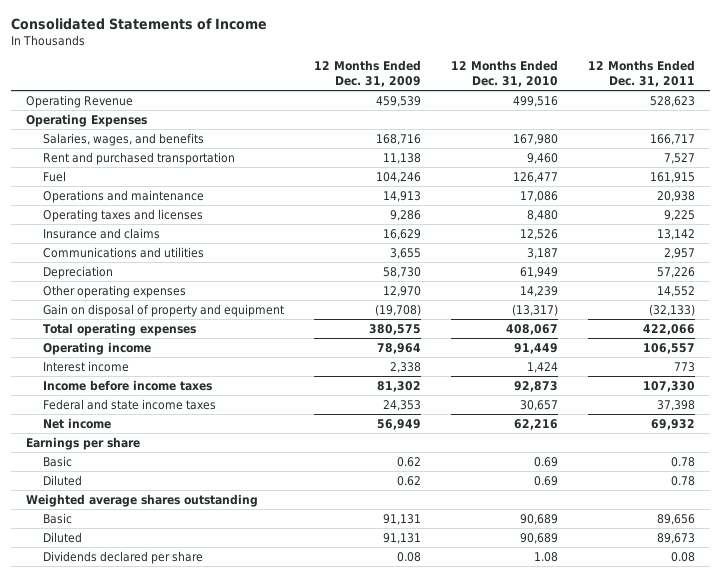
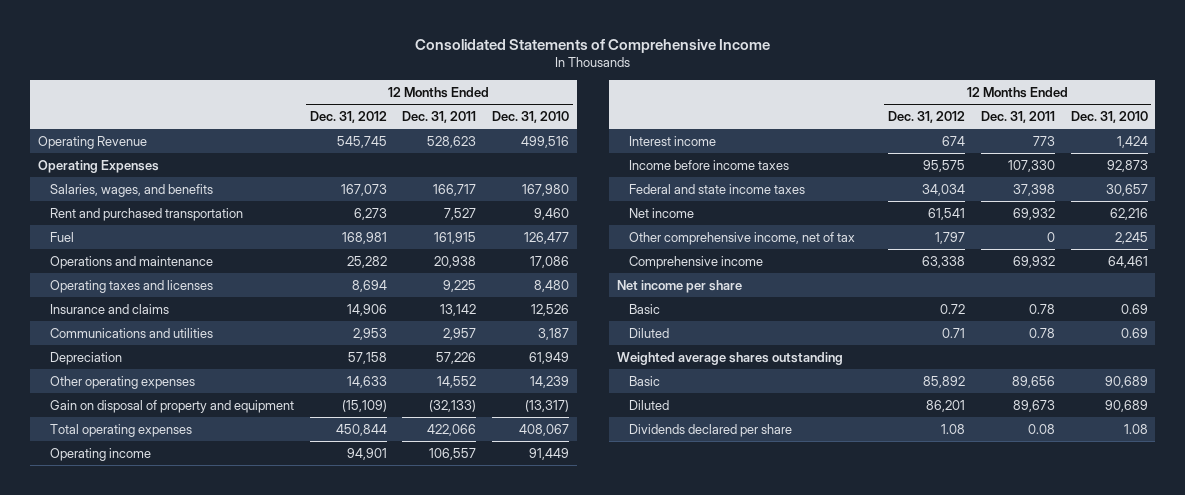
- Consolidated Statements of Income
+ Consolidated Statements of Comprehensive Income
- | 12 Months Ended Dec. 31, 2009 | 12 Months Ended Dec. 31, 2010 | 12 Months Ended Dec. 31, 2011
+ | 12 Months Ended Dec. 31, 2012 | 12 Months Ended Dec. 31, 2011 | 12 Months Ended Dec. 31, 2010
- Earnings per share
+ Other comprehensive income, net of tax | 1,797 | 0 | 2,245
+ Comprehensive income | 63,338 | 69,932 | 64,461
+ Net income per share

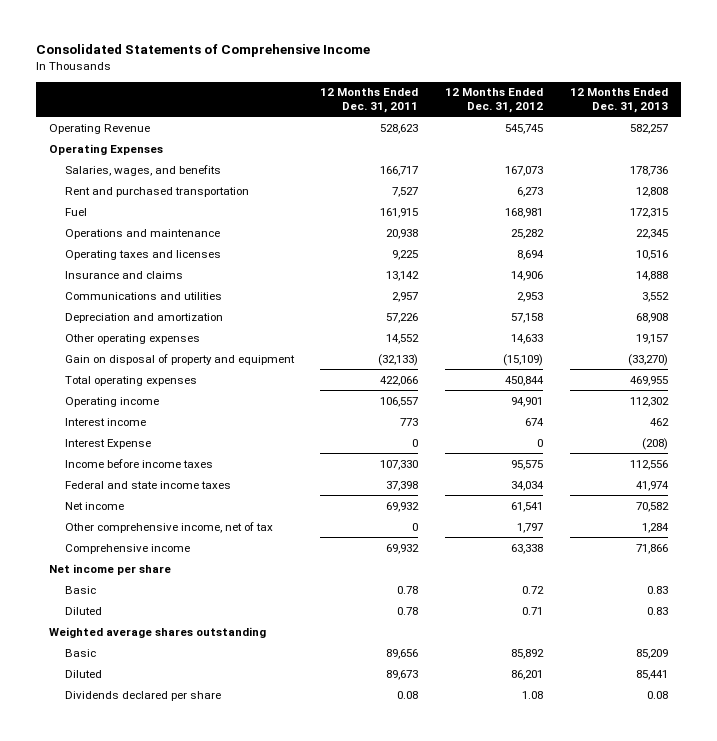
- | 12 Months Ended Dec. 31, 2012 | 12 Months Ended Dec. 31, 2011 | 12 Months Ended Dec. 31, 2010
+ | 12 Months Ended Dec. 31, 2011 | 12 Months Ended Dec. 31, 2012 | 12 Months Ended Dec. 31, 2013
- Depreciation | 57,158 | 57,226 | 61,949
+ Depreciation and amortization | 57,226 | 57,158 | 68,908
+ Interest Expense | 0 | 0 | (208)

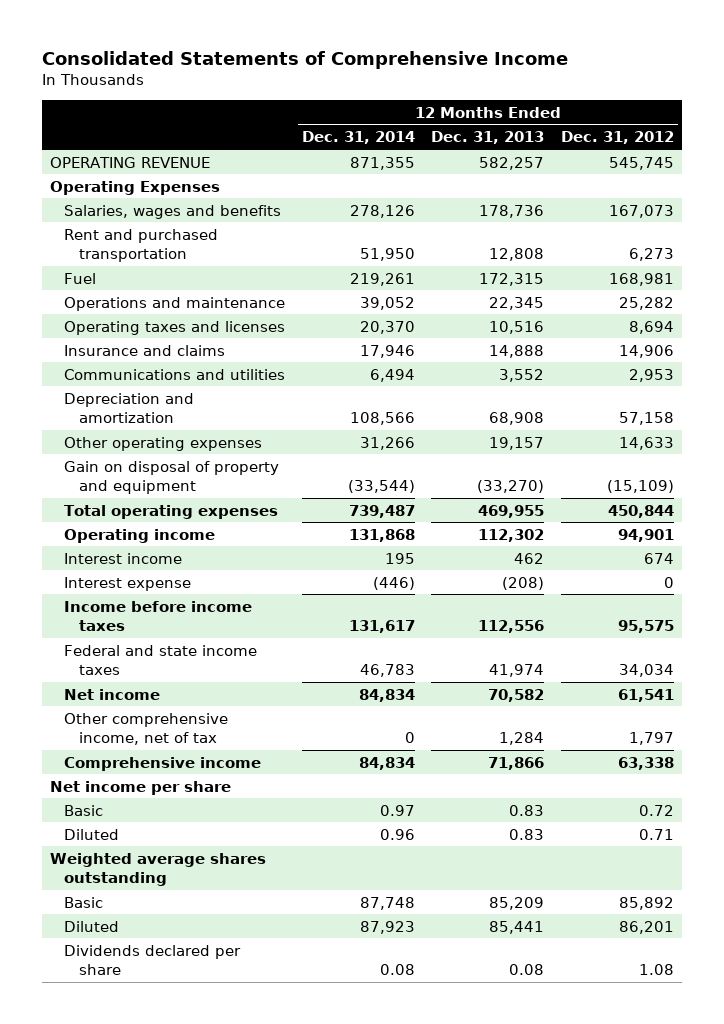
- | 12 Months Ended Dec. 31, 2011 | 12 Months Ended Dec. 31, 2012 | 12 Months Ended Dec. 31, 2013
+ | 12 Months Ended Dec. 31, 2014 | 12 Months Ended Dec. 31, 2013 | 12 Months Ended Dec. 31, 2012
- Operating Revenue | 528,623 | 545,745 | 582,257
+ OPERATING REVENUE | 871,355 | 582,257 | 545,745
- Salaries, wages, and benefits | 166,717 | 167,073 | 178,736
+ Salaries, wages and benefits | 278,126 | 178,736 | 167,073
- Interest Expense | 0 | 0 | (208)
+ Interest expense | (446) | (208) | 0

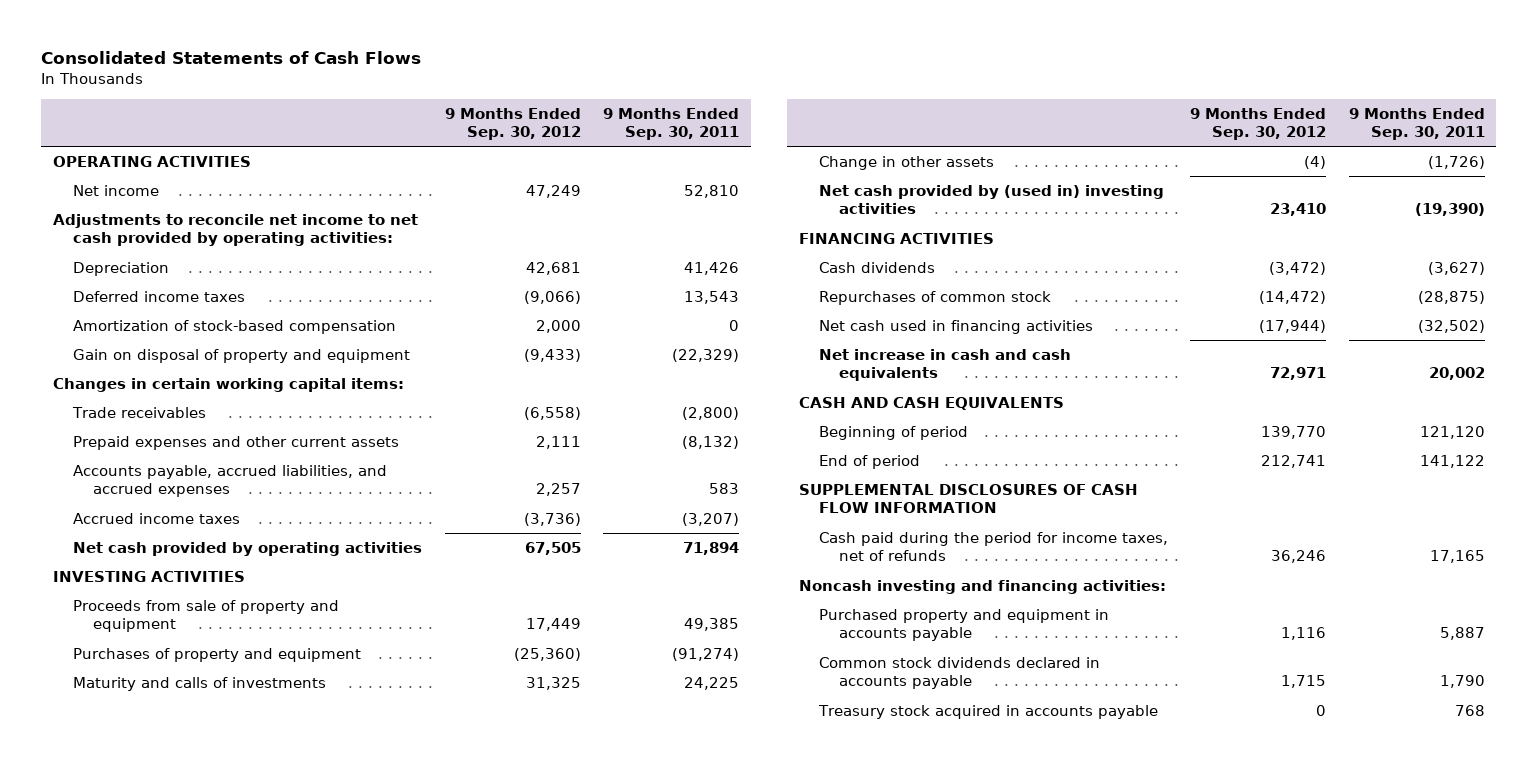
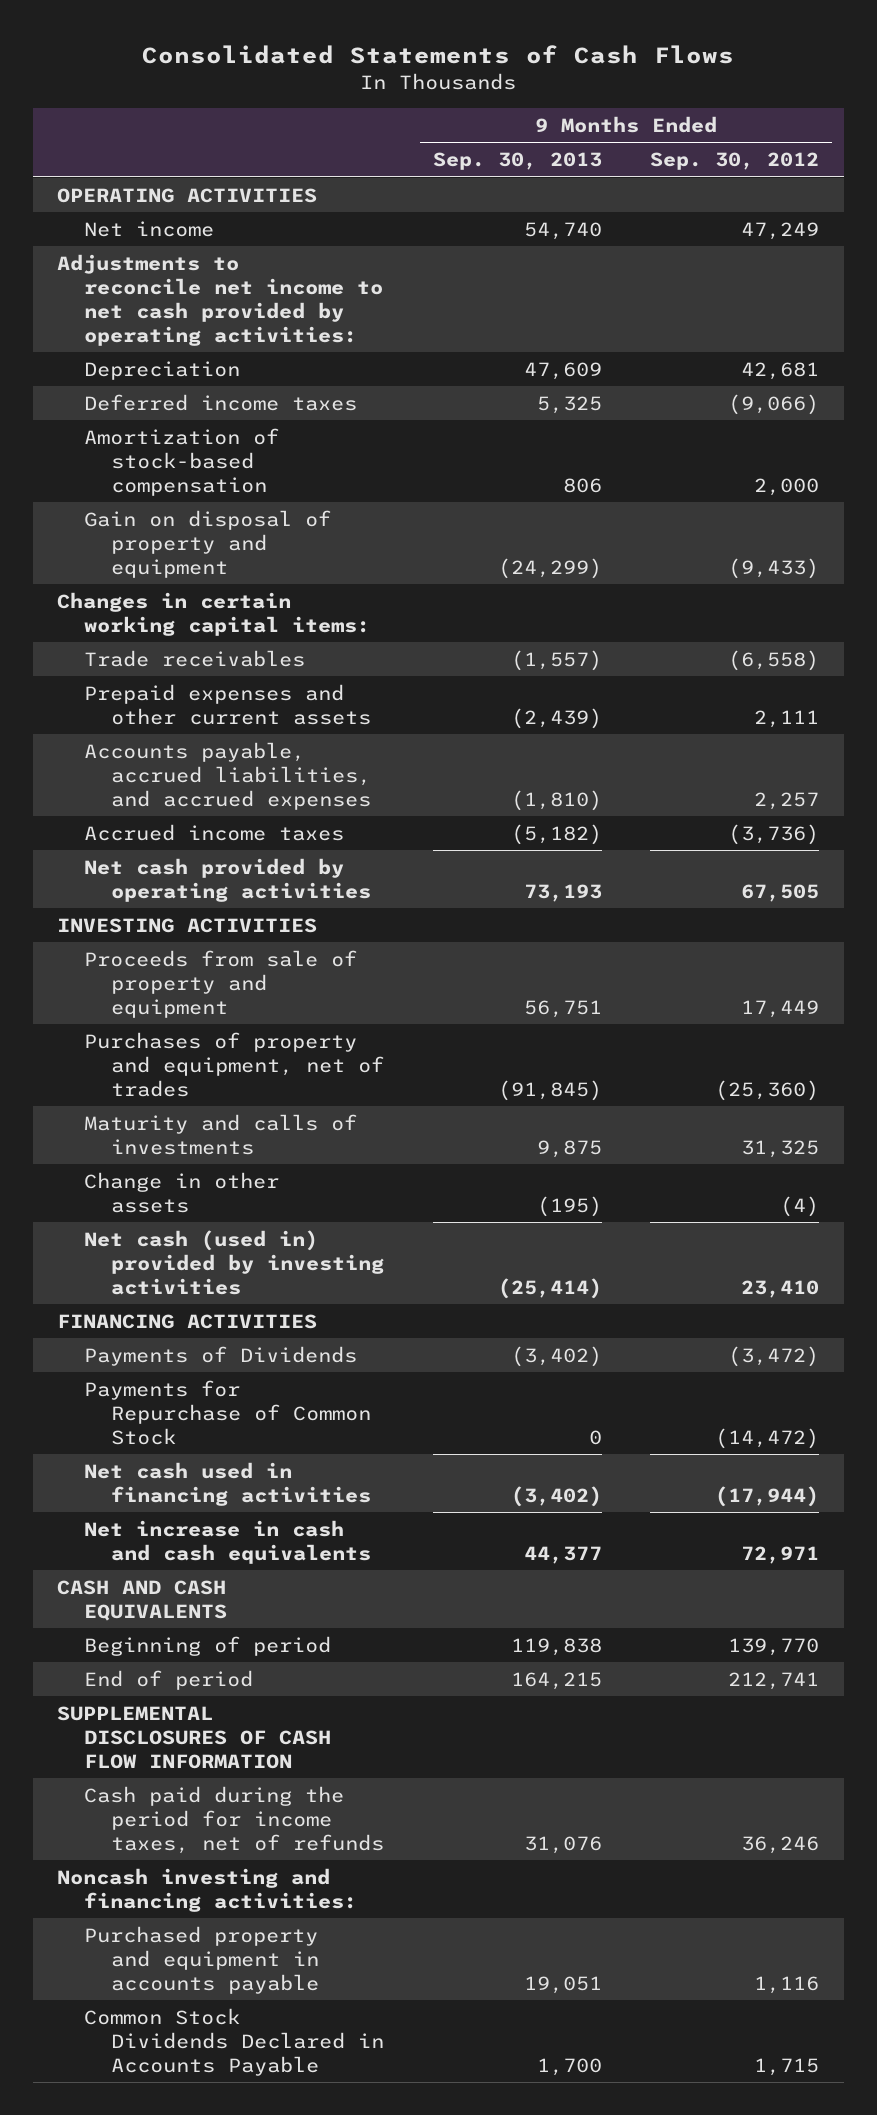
- | 9 Months Ended Sep. 30, 2012 | 9 Months Ended Sep. 30, 2011
+ | 9 Months Ended Sep. 30, 2013 | 9 Months Ended Sep. 30, 2012
- Purchases of property and equipment | (25,360) | (91,274)
+ Purchases of property and equipment, net of trades | (91,845) | (25,360)
- Net cash provided by (used in) investing activities | 23,410 | (19,390)
+ Net cash (used in) provided by investing activities | (25,414) | 23,410
- Cash dividends | (3,472) | (3,627)
- Repurchases of common stock | (14,472) | (28,875)
+ Payments of Dividends | (3,402) | (3,472)
+ Payments for Repurchase of Common Stock | 0 | (14,472)
- Common stock dividends declared in accounts payable | 1,715 | 1,790
- Treasury stock acquired in accounts payable | 0 | 768
+ Common Stock Dividends Declared in Accounts Payable | 1,700 | 1,715

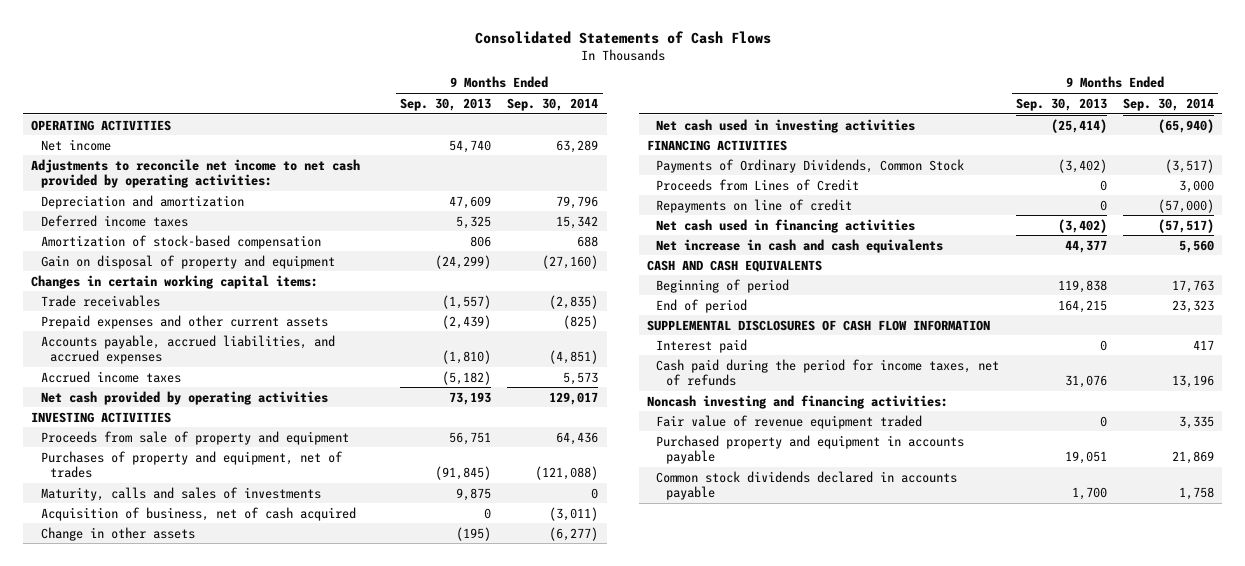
- | 9 Months Ended Sep. 30, 2013 | 9 Months Ended Sep. 30, 2012
+ | 9 Months Ended Sep. 30, 2013 | 9 Months Ended Sep. 30, 2014
- Depreciation | 47,609 | 42,681
+ Depreciation and amortization | 47,609 | 79,796
- Maturity and calls of investments | 9,875 | 31,325
+ Maturity, calls and sales of investments | 9,875 | 0
+ Acquisition of business, net of cash acquired | 0 | (3,011)
- Net cash (used in) provided by investing activities | (25,414) | 23,410
+ Net cash used in investing activities | (25,414) | (65,940)
- Payments of Dividends | (3,402) | (3,472)
- Payments for Repurchase of Common Stock | 0 | (14,472)
+ Payments of Ordinary Dividends, Common Stock | (3,402) | (3,517)
+ Proceeds from Lines of Credit | 0 | 3,000
+ Repayments on line of credit | 0 | (57,000)
+ Interest paid | 0 | 417
+ Fair value of revenue equipment traded | 0 | 3,335
- Common Stock Dividends Declared in Accounts Payable | 1,700 | 1,715
+ Common stock dividends declared in accounts payable | 1,700 | 1,758

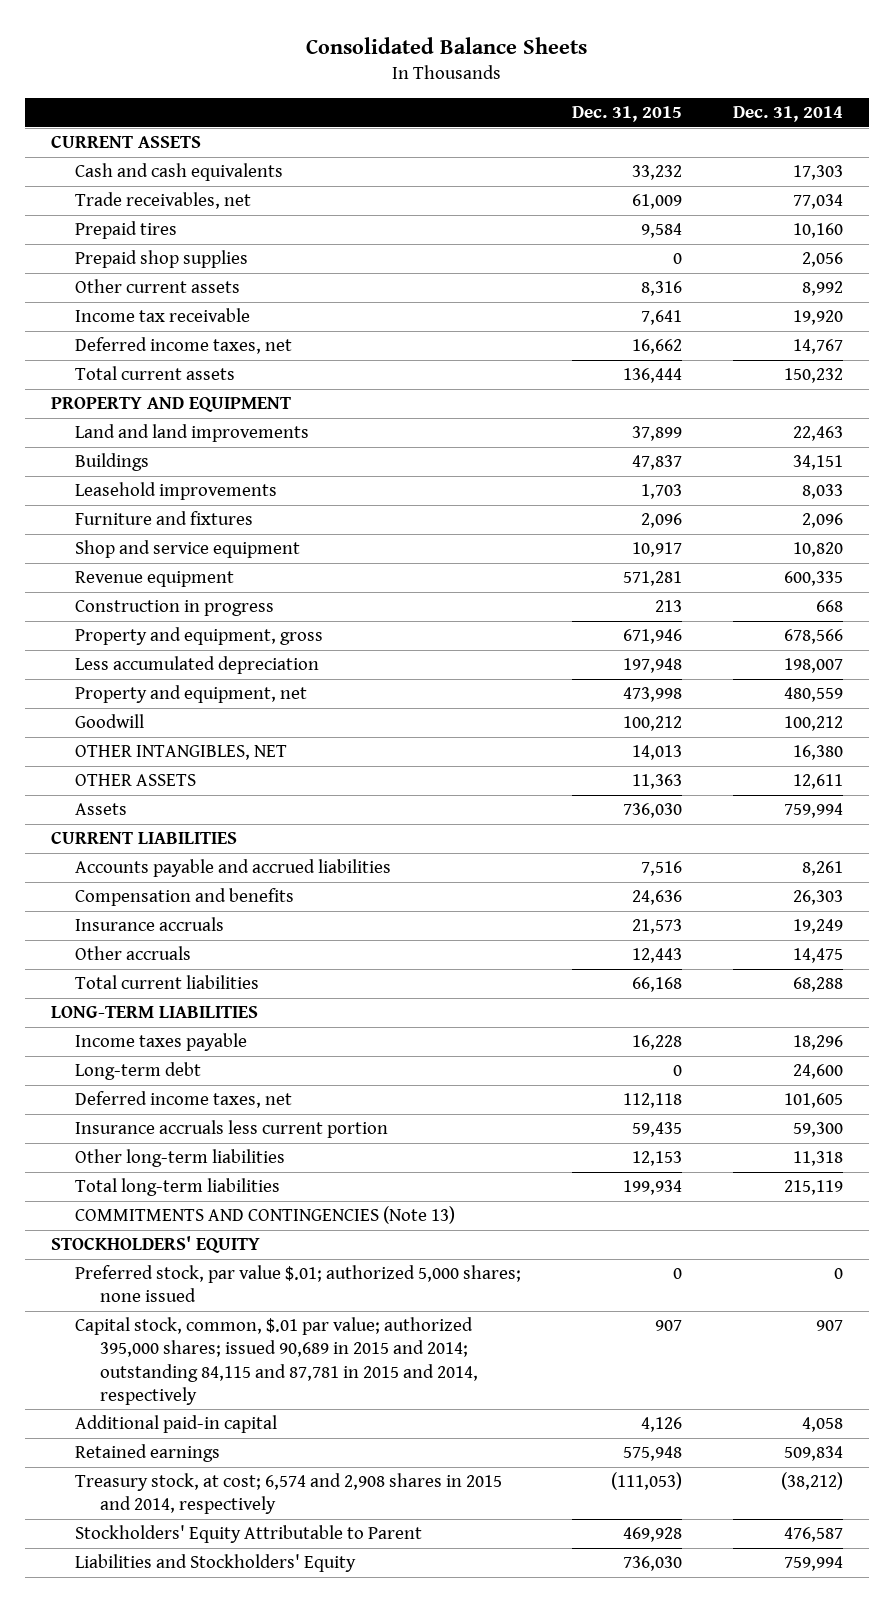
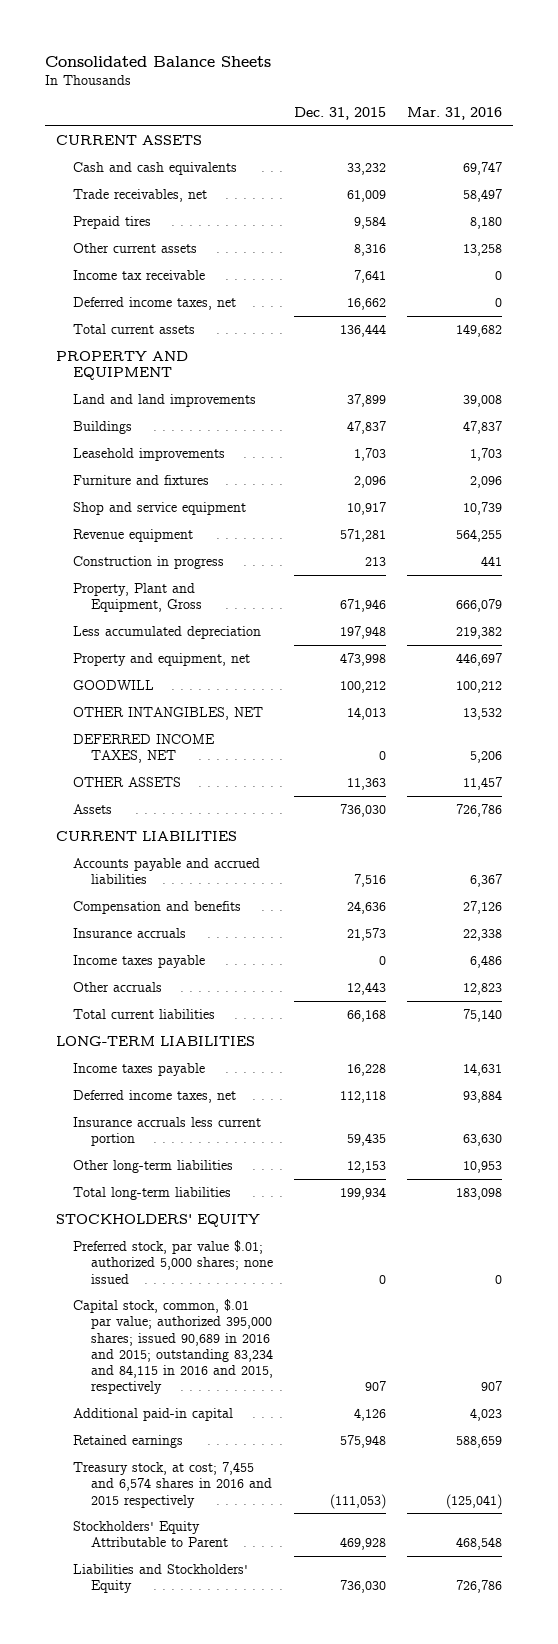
- | Dec. 31, 2015 | Dec. 31, 2014
+ | Dec. 31, 2015 | Mar. 31, 2016
- Prepaid shop supplies | 0 | 2,056
- Property and equipment, gross | 671,946 | 678,566
+ Property, Plant and Equipment, Gross | 671,946 | 666,079
- Goodwill | 100,212 | 100,212
+ GOODWILL | 100,212 | 100,212
+ DEFERRED INCOME TAXES, NET | 0 | 5,206
+ Income taxes payable | 0 | 6,486
- Long-term debt | 0 | 24,600
- COMMITMENTS AND CONTINGENCIES (Note 13)
- Capital stock, common, $.01 par value; authorized 395,000 shares; issued 90,689 in 2015 and 2014; outstanding 84,115 and 87,781 in 2015 and 2014, respectively | 907 | 907
+ Capital stock, common, $.01 par value; authorized 395,000 shares; issued 90,689 in 2016 and 2015; outstanding 83,234 and 84,115 in 2016 and 2015, respectively | 907 | 907
- Treasury stock, at cost; 6,574 and 2,908 shares in 2015 and 2014, respectively | (111,053) | (38,212)
+ Treasury stock, at cost; 7,455 and 6,574 shares in 2016 and 2015 respectively | (111,053) | (125,041)

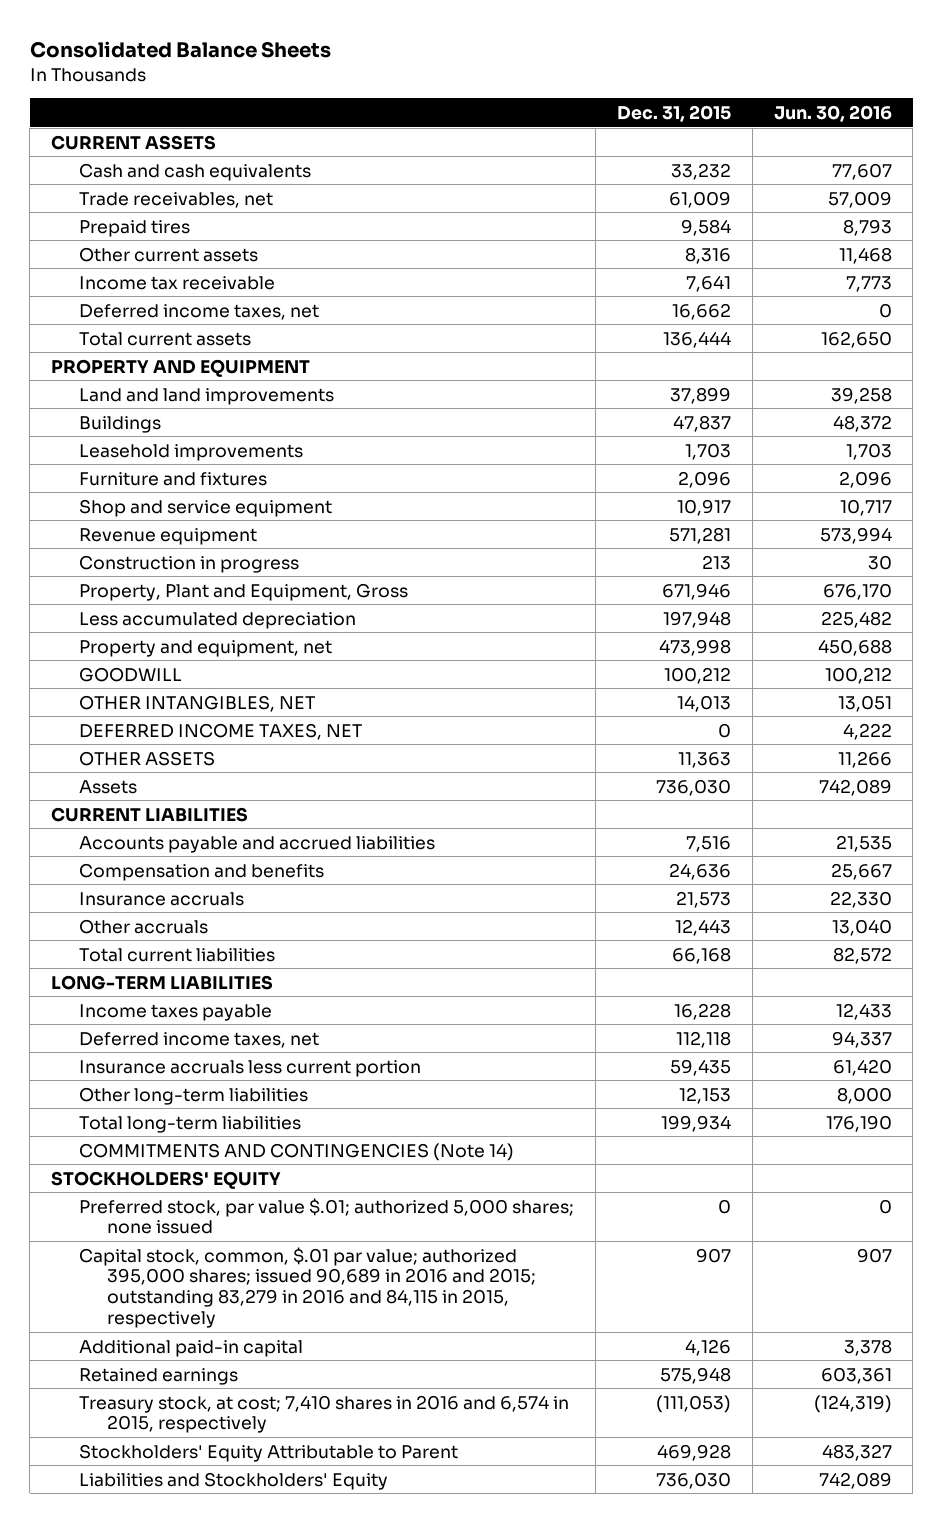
- | Dec. 31, 2015 | Mar. 31, 2016
+ | Dec. 31, 2015 | Jun. 30, 2016
- Income taxes payable | 0 | 6,486
+ COMMITMENTS AND CONTINGENCIES (Note 14)
- Capital stock, common, $.01 par value; authorized 395,000 shares; issued 90,689 in 2016 and 2015; outstanding 83,234 and 84,115 in 2016 and 2015, respectively | 907 | 907
+ Capital stock, common, $.01 par value; authorized 395,000 shares; issued 90,689 in 2016 and 2015; outstanding 83,279 in 2016 and 84,115 in 2015, respectively | 907 | 907
- Treasury stock, at cost; 7,455 and 6,574 shares in 2016 and 2015 respectively | (111,053) | (125,041)
+ Treasury stock, at cost; 7,410 shares in 2016 and 6,574 in 2015, respectively | (111,053) | (124,319)

